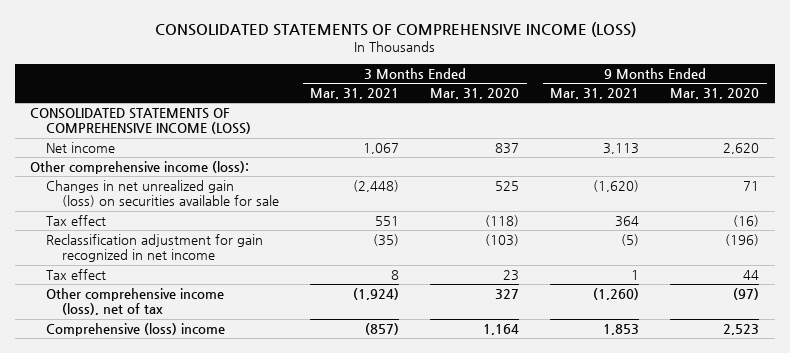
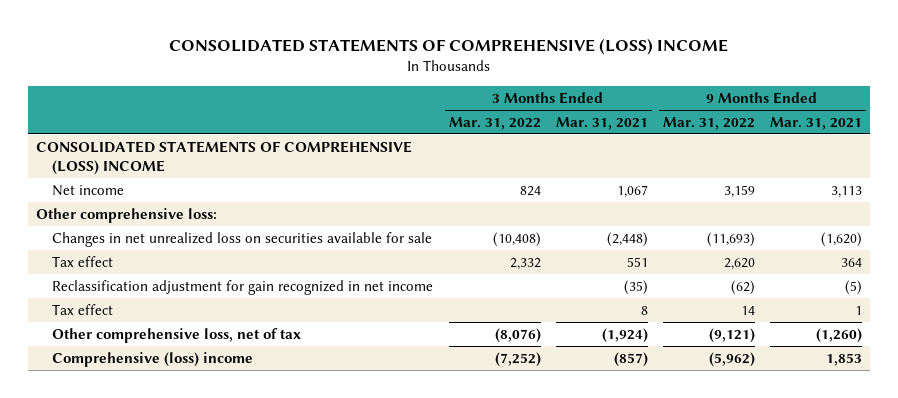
- CONSOLIDATED STATEMENTS OF COMPREHENSIVE INCOME (LOSS)
+ CONSOLIDATED STATEMENTS OF COMPREHENSIVE (LOSS) INCOME
- | 3 Months Ended Mar. 31, 2021 | 3 Months Ended Mar. 31, 2020 | 9 Months Ended Mar. 31, 2021 | 9 Months Ended Mar. 31, 2020
+ | 3 Months Ended Mar. 31, 2022 | 3 Months Ended Mar. 31, 2021 | 9 Months Ended Mar. 31, 2022 | 9 Months Ended Mar. 31, 2021
- CONSOLIDATED STATEMENTS OF COMPREHENSIVE INCOME (LOSS)
+ CONSOLIDATED STATEMENTS OF COMPREHENSIVE (LOSS) INCOME
- Other comprehensive income (loss):
- Changes in net unrealized gain (loss) on securities available for sale | (2,448) | 525 | (1,620) | 71
+ Other comprehensive loss:
+ Changes in net unrealized loss on securities available for sale | (10,408) | (2,448) | (11,693) | (1,620)
- Other comprehensive income (loss), net of tax | (1,924) | 327 | (1,260) | (97)
+ Other comprehensive loss, net of tax | (8,076) | (1,924) | (9,121) | (1,260)

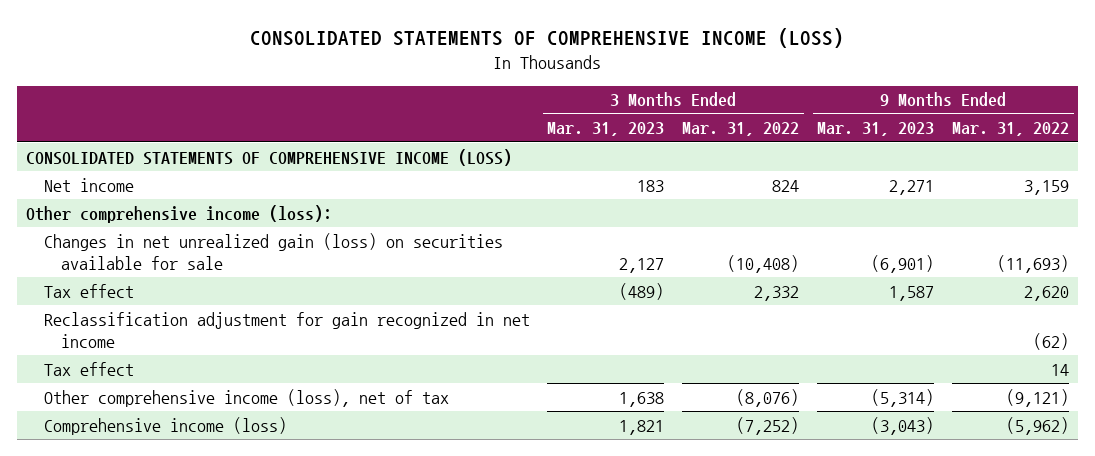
- CONSOLIDATED STATEMENTS OF COMPREHENSIVE (LOSS) INCOME
+ CONSOLIDATED STATEMENTS OF COMPREHENSIVE INCOME (LOSS)
- | 3 Months Ended Mar. 31, 2022 | 3 Months Ended Mar. 31, 2021 | 9 Months Ended Mar. 31, 2022 | 9 Months Ended Mar. 31, 2021
+ | 3 Months Ended Mar. 31, 2023 | 3 Months Ended Mar. 31, 2022 | 9 Months Ended Mar. 31, 2023 | 9 Months Ended Mar. 31, 2022
- CONSOLIDATED STATEMENTS OF COMPREHENSIVE (LOSS) INCOME
+ CONSOLIDATED STATEMENTS OF COMPREHENSIVE INCOME (LOSS)
- Other comprehensive loss:
- Changes in net unrealized loss on securities available for sale | (10,408) | (2,448) | (11,693) | (1,620)
+ Other comprehensive income (loss):
+ Changes in net unrealized gain (loss) on securities available for sale | 2,127 | (10,408) | (6,901) | (11,693)
- Other comprehensive loss, net of tax | (8,076) | (1,924) | (9,121) | (1,260)
- Comprehensive (loss) income | (7,252) | (857) | (5,962) | 1,853
+ Other comprehensive income (loss), net of tax | 1,638 | (8,076) | (5,314) | (9,121)
+ Comprehensive income (loss) | 1,821 | (7,252) | (3,043) | (5,962)

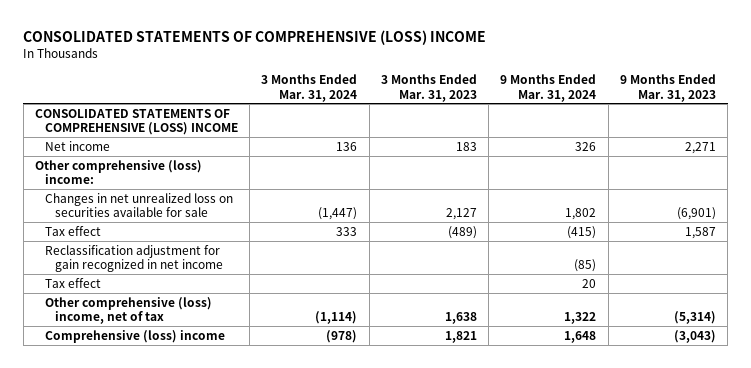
- CONSOLIDATED STATEMENTS OF COMPREHENSIVE INCOME (LOSS)
+ CONSOLIDATED STATEMENTS OF COMPREHENSIVE (LOSS) INCOME
- | 3 Months Ended Mar. 31, 2023 | 3 Months Ended Mar. 31, 2022 | 9 Months Ended Mar. 31, 2023 | 9 Months Ended Mar. 31, 2022
+ | 3 Months Ended Mar. 31, 2024 | 3 Months Ended Mar. 31, 2023 | 9 Months Ended Mar. 31, 2024 | 9 Months Ended Mar. 31, 2023
- CONSOLIDATED STATEMENTS OF COMPREHENSIVE INCOME (LOSS)
+ CONSOLIDATED STATEMENTS OF COMPREHENSIVE (LOSS) INCOME
- Other comprehensive income (loss):
- Changes in net unrealized gain (loss) on securities available for sale | 2,127 | (10,408) | (6,901) | (11,693)
+ Other comprehensive (loss) income:
+ Changes in net unrealized loss on securities available for sale | (1,447) | 2,127 | 1,802 | (6,901)
- Other comprehensive income (loss), net of tax | 1,638 | (8,076) | (5,314) | (9,121)
- Comprehensive income (loss) | 1,821 | (7,252) | (3,043) | (5,962)
+ Other comprehensive (loss) income, net of tax | (1,114) | 1,638 | 1,322 | (5,314)
+ Comprehensive (loss) income | (978) | 1,821 | 1,648 | (3,043)

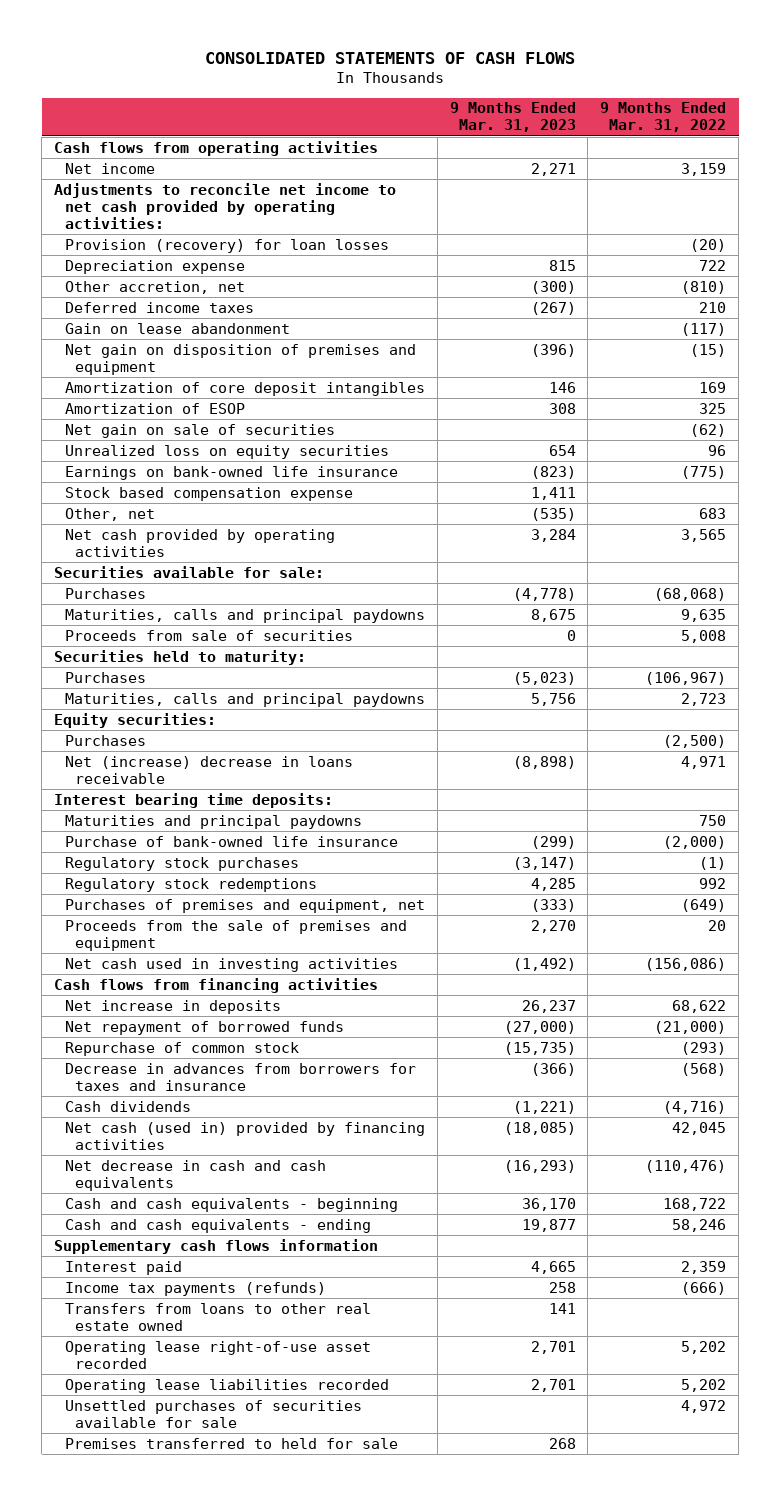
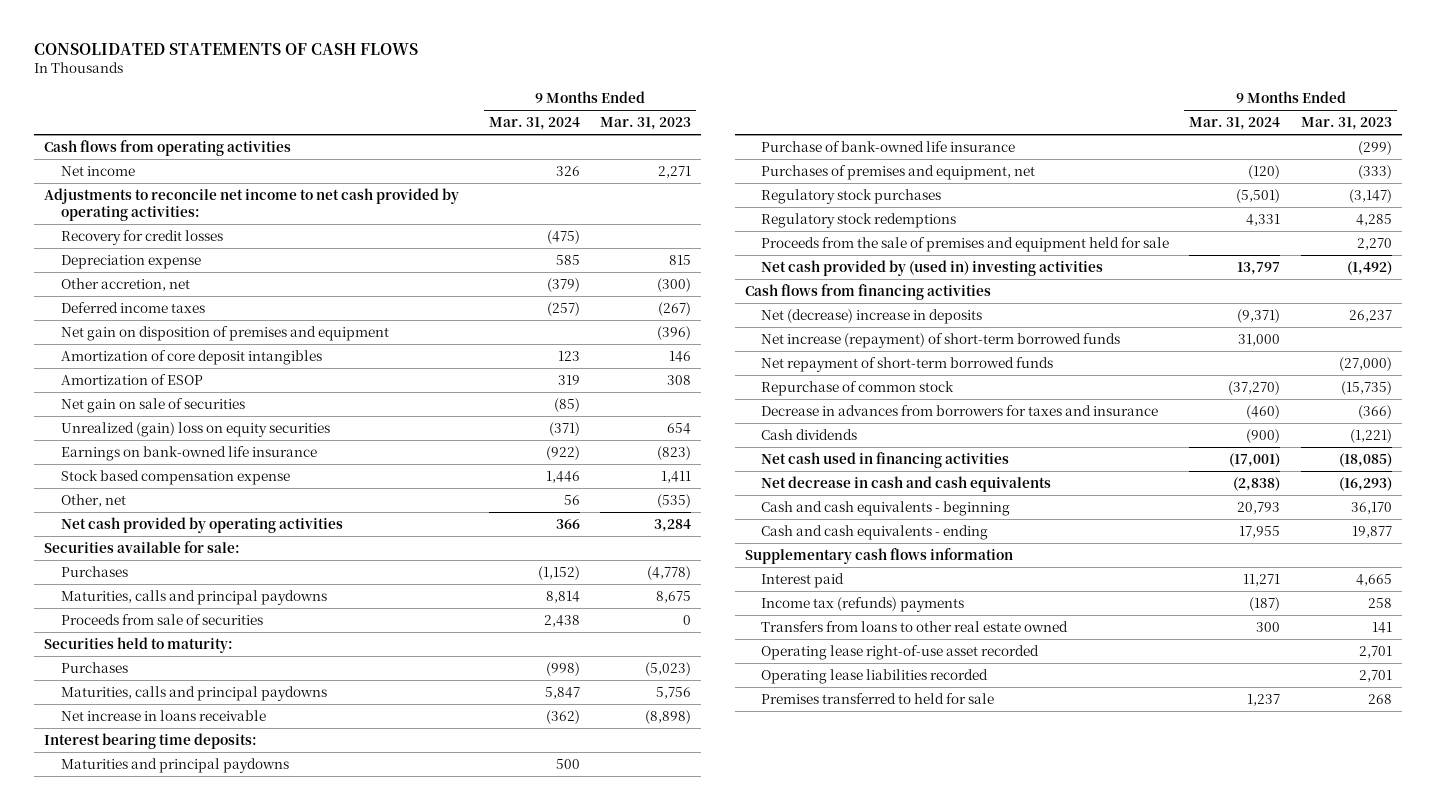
- | 9 Months Ended Mar. 31, 2023 | 9 Months Ended Mar. 31, 2022
+ | 9 Months Ended Mar. 31, 2024 | 9 Months Ended Mar. 31, 2023
- Provision (recovery) for loan losses | | (20)
+ Recovery for credit losses | (475) |
- Gain on lease abandonment | | (117)
- Unrealized loss on equity securities | 654 | 96
+ Unrealized (gain) loss on equity securities | (371) | 654
- Equity securities:
- Purchases | | (2,500)
- Net (increase) decrease in loans receivable | (8,898) | 4,971
+ Net increase in loans receivable | (362) | (8,898)
moved up: Purchases of premises and equipment, net | (120) | (333)
- Proceeds from the sale of premises and equipment | 2,270 | 20
- Net cash used in investing activities | (1,492) | (156,086)
+ Proceeds from the sale of premises and equipment held for sale | | 2,270
+ Net cash provided by (used in) investing activities | 13,797 | (1,492)
- Net increase in deposits | 26,237 | 68,622
- Net repayment of borrowed funds | (27,000) | (21,000)
+ Net (decrease) increase in deposits | (9,371) | 26,237
+ Net increase (repayment) of short-term borrowed funds | 31,000 |
+ Net repayment of short-term borrowed funds | | (27,000)
- Net cash (used in) provided by financing activities | (18,085) | 42,045
+ Net cash used in financing activities | (17,001) | (18,085)
- Income tax payments (refunds) | 258 | (666)
+ Income tax (refunds) payments | (187) | 258
- Unsettled purchases of securities available for sale | | 4,972

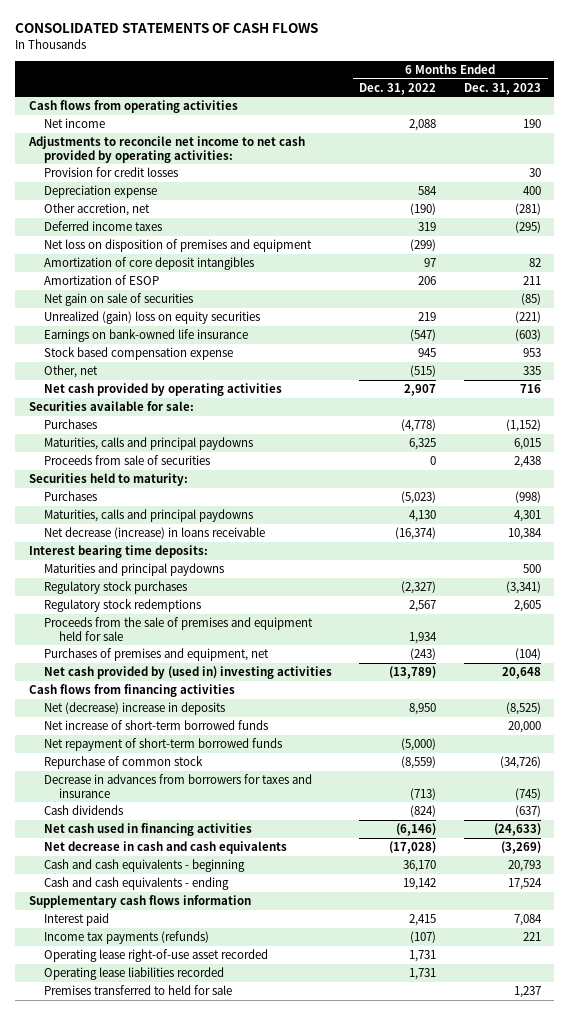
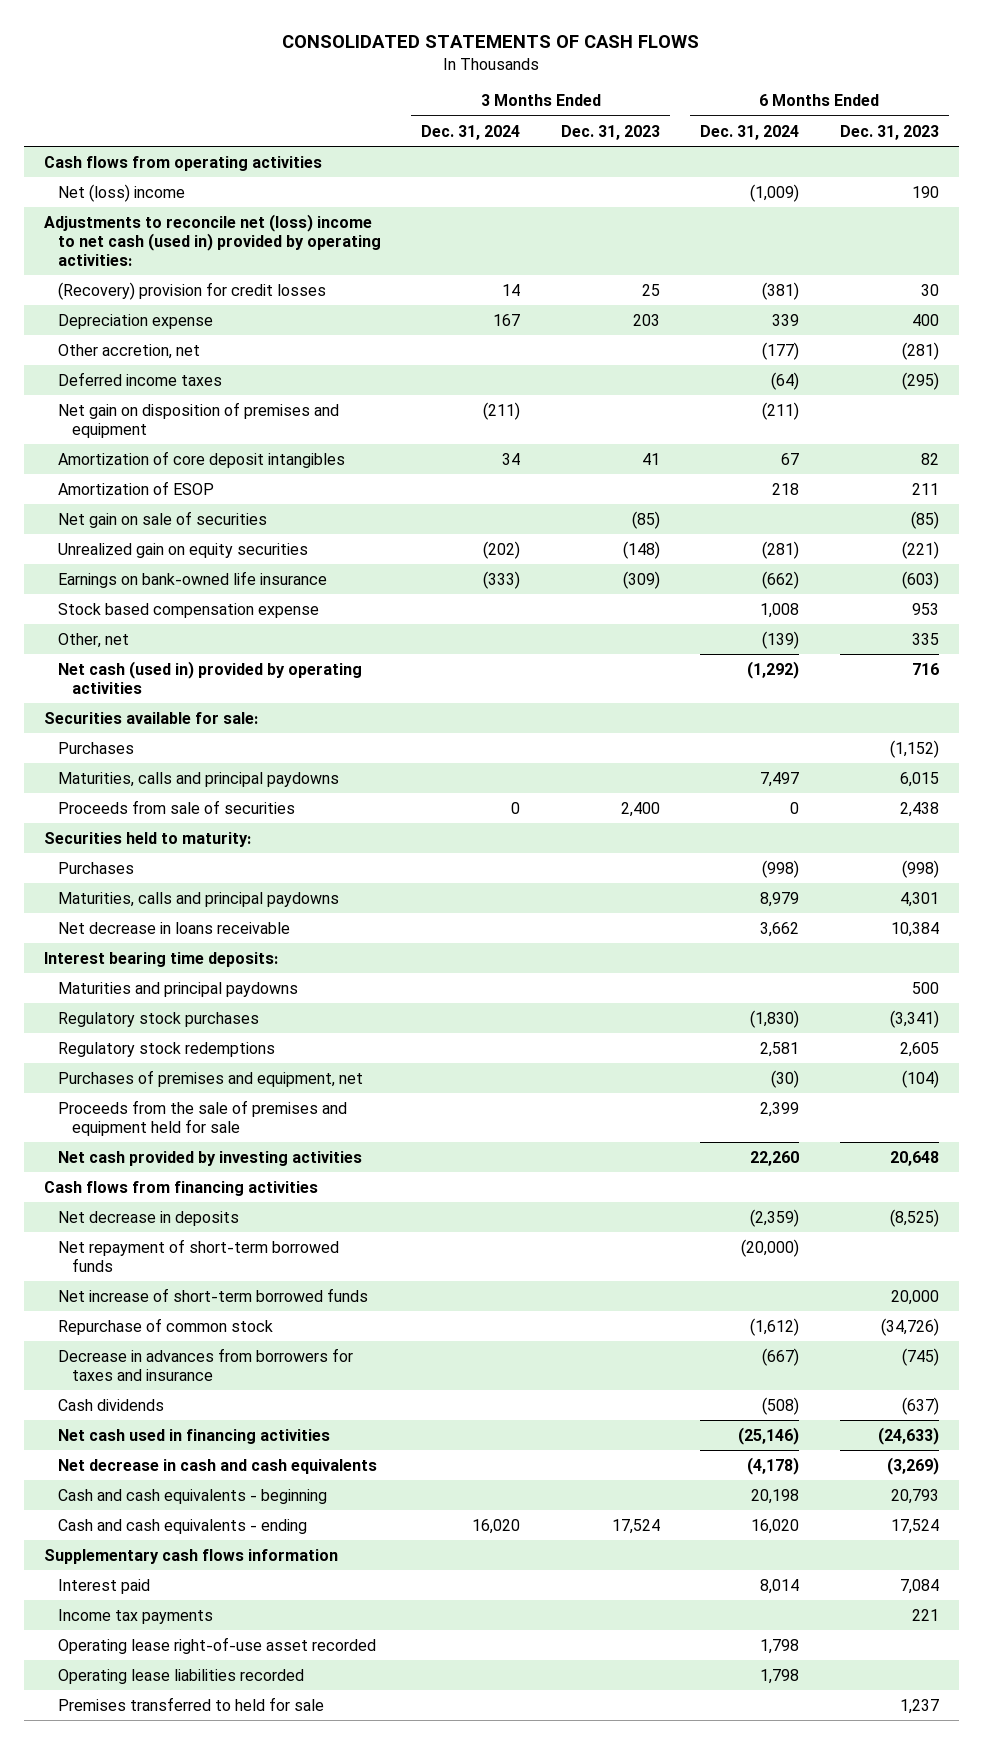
- | 6 Months Ended Dec. 31, 2022 | 6 Months Ended Dec. 31, 2023
+ | 3 Months Ended Dec. 31, 2024 | 3 Months Ended Dec. 31, 2023 | 6 Months Ended Dec. 31, 2024 | 6 Months Ended Dec. 31, 2023
- Net income | 2,088 | 190
- Adjustments to reconcile net income to net cash provided by operating activities:
- Provision for credit losses | | 30
+ Net (loss) income | | | (1,009) | 190
+ Adjustments to reconcile net (loss) income to net cash (used in) provided by operating activities:
+ (Recovery) provision for credit losses | 14 | 25 | (381) | 30
- Net loss on disposition of premises and equipment | (299) |
+ Net gain on disposition of premises and equipment | (211) | | (211) |
- Unrealized (gain) loss on equity securities | 219 | (221)
+ Unrealized gain on equity securities | (202) | (148) | (281) | (221)
- Net cash provided by operating activities | 2,907 | 716
+ Net cash (used in) provided by operating activities | | | (1,292) | 716
- Net decrease (increase) in loans receivable | (16,374) | 10,384
+ Net decrease in loans receivable | | | 3,662 | 10,384
- Net cash provided by (used in) investing activities | (13,789) | 20,648
moved down: Proceeds from the sale of premises and equipment held for sale | | | 2,399 |
+ Net cash provided by investing activities | | | 22,260 | 20,648
- Net (decrease) increase in deposits | 8,950 | (8,525)
+ Net decrease in deposits | | | (2,359) | (8,525)
moved down: Net increase of short-term borrowed funds | | | | 20,000
- Income tax payments (refunds) | (107) | 221
+ Income tax payments | | | | 221

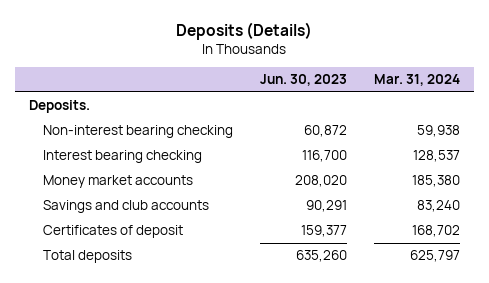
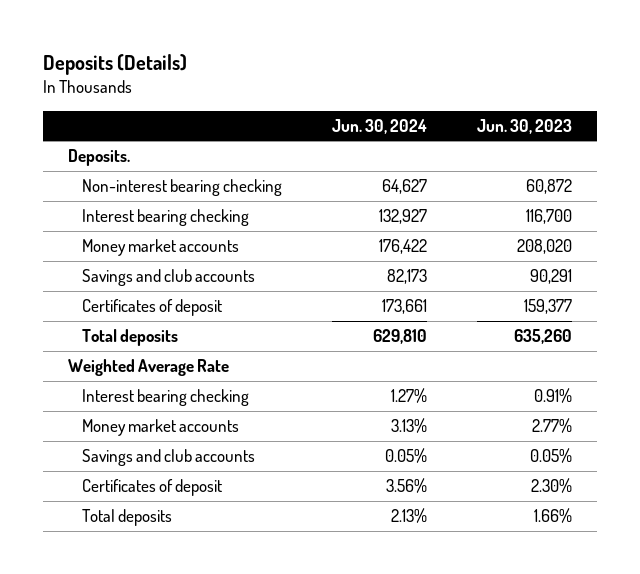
- | Jun. 30, 2023 | Mar. 31, 2024
+ | Jun. 30, 2024 | Jun. 30, 2023
+ Weighted Average Rate
+ Interest bearing checking | 1.27% | 0.91%
+ Money market accounts | 3.13% | 2.77%
+ Savings and club accounts | 0.05% | 0.05%
+ Certificates of deposit | 3.56% | 2.30%
+ Total deposits | 2.13% | 1.66%

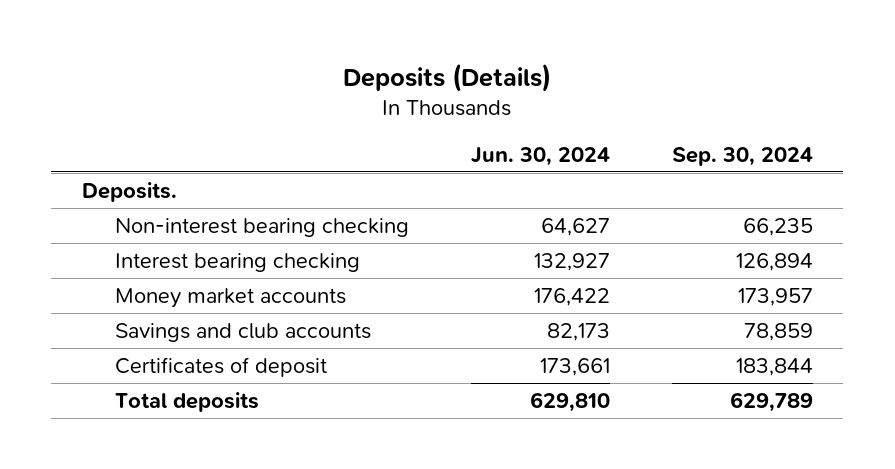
- | Jun. 30, 2024 | Jun. 30, 2023
+ | Jun. 30, 2024 | Sep. 30, 2024
- Weighted Average Rate
- Interest bearing checking | 1.27% | 0.91%
- Money market accounts | 3.13% | 2.77%
- Savings and club accounts | 0.05% | 0.05%
- Certificates of deposit | 3.56% | 2.30%
- Total deposits | 2.13% | 1.66%

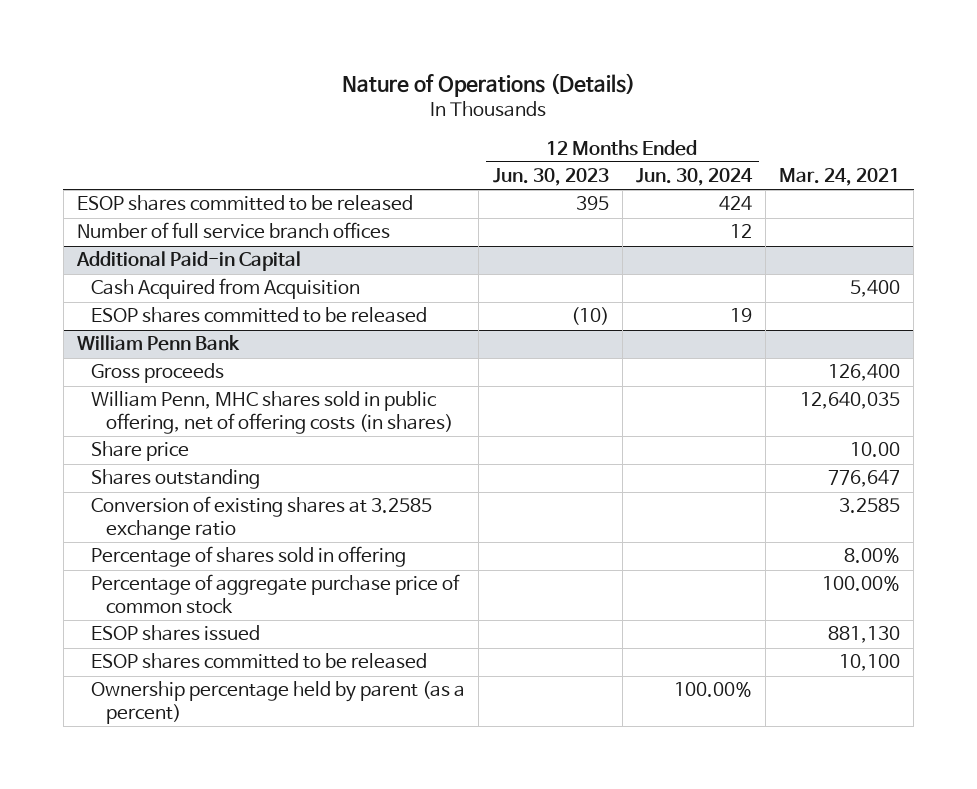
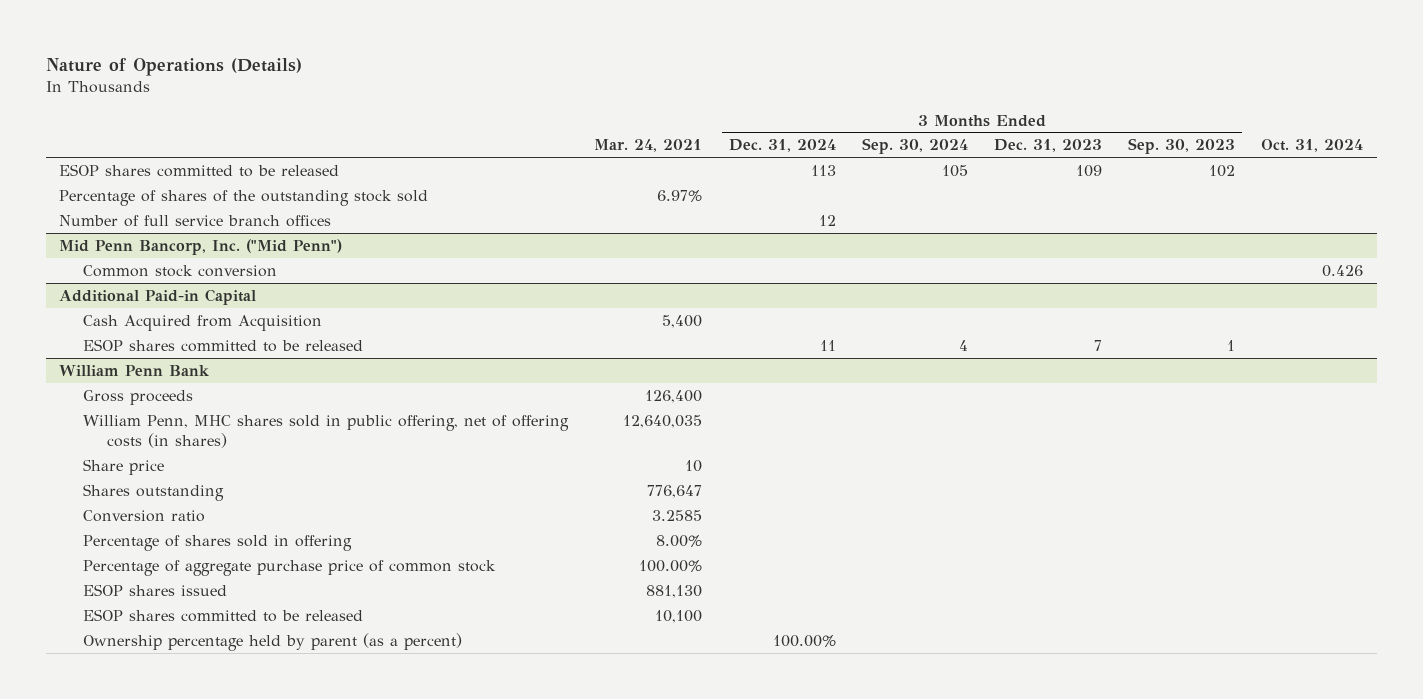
- | 12 Months Ended Jun. 30, 2023 | 12 Months Ended Jun. 30, 2024 | Mar. 24, 2021
+ | Mar. 24, 2021 | 3 Months Ended Dec. 31, 2024 | 3 Months Ended Sep. 30, 2024 | 3 Months Ended Dec. 31, 2023 | 3 Months Ended Sep. 30, 2023 | Oct. 31, 2024
+ Percentage of shares of the outstanding stock sold | 6.97% | | | | |
+ Mid Penn Bancorp, Inc. ("Mid Penn")
+ Common stock conversion | | | | | | 0.426
@ William Penn Bank
- Share price | | | 10.00
+ Share price | 10 | | | | |
- Conversion of existing shares at 3.2585 exchange ratio | | | 3.2585
+ Conversion ratio | 3.2585 | | | | |

